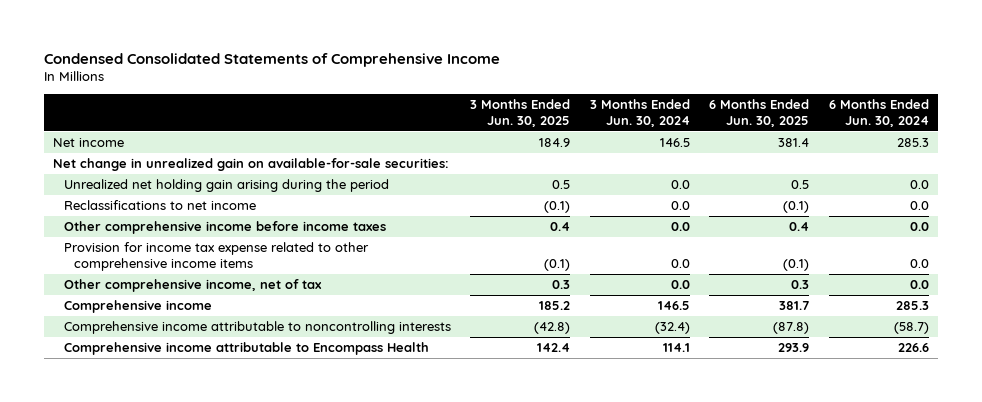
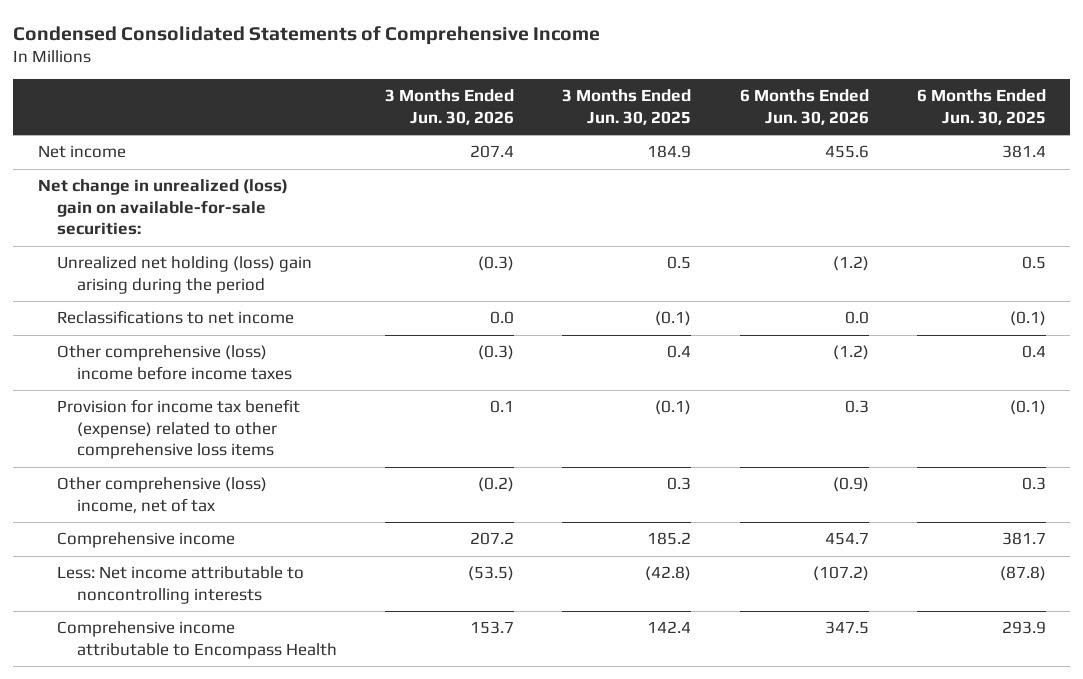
- | 3 Months Ended Jun. 30, 2025 | 3 Months Ended Jun. 30, 2024 | 6 Months Ended Jun. 30, 2025 | 6 Months Ended Jun. 30, 2024
+ | 3 Months Ended Jun. 30, 2026 | 3 Months Ended Jun. 30, 2025 | 6 Months Ended Jun. 30, 2026 | 6 Months Ended Jun. 30, 2025
- Net change in unrealized gain on available-for-sale securities:
- Unrealized net holding gain arising during the period | 0.5 | 0.0 | 0.5 | 0.0
+ Net change in unrealized (loss) gain on available-for-sale securities:
+ Unrealized net holding (loss) gain arising during the period | (0.3) | 0.5 | (1.2) | 0.5
- Other comprehensive income before income taxes | 0.4 | 0.0 | 0.4 | 0.0
- Provision for income tax expense related to other comprehensive income items | (0.1) | 0.0 | (0.1) | 0.0
- Other comprehensive income, net of tax | 0.3 | 0.0 | 0.3 | 0.0
+ Other comprehensive (loss) income before income taxes | (0.3) | 0.4 | (1.2) | 0.4
+ Provision for income tax benefit (expense) related to other comprehensive loss items | 0.1 | (0.1) | 0.3 | (0.1)
+ Other comprehensive (loss) income, net of tax | (0.2) | 0.3 | (0.9) | 0.3
- Comprehensive income attributable to noncontrolling interests | (42.8) | (32.4) | (87.8) | (58.7)
+ Less: Net income attributable to noncontrolling interests | (53.5) | (42.8) | (107.2) | (87.8)

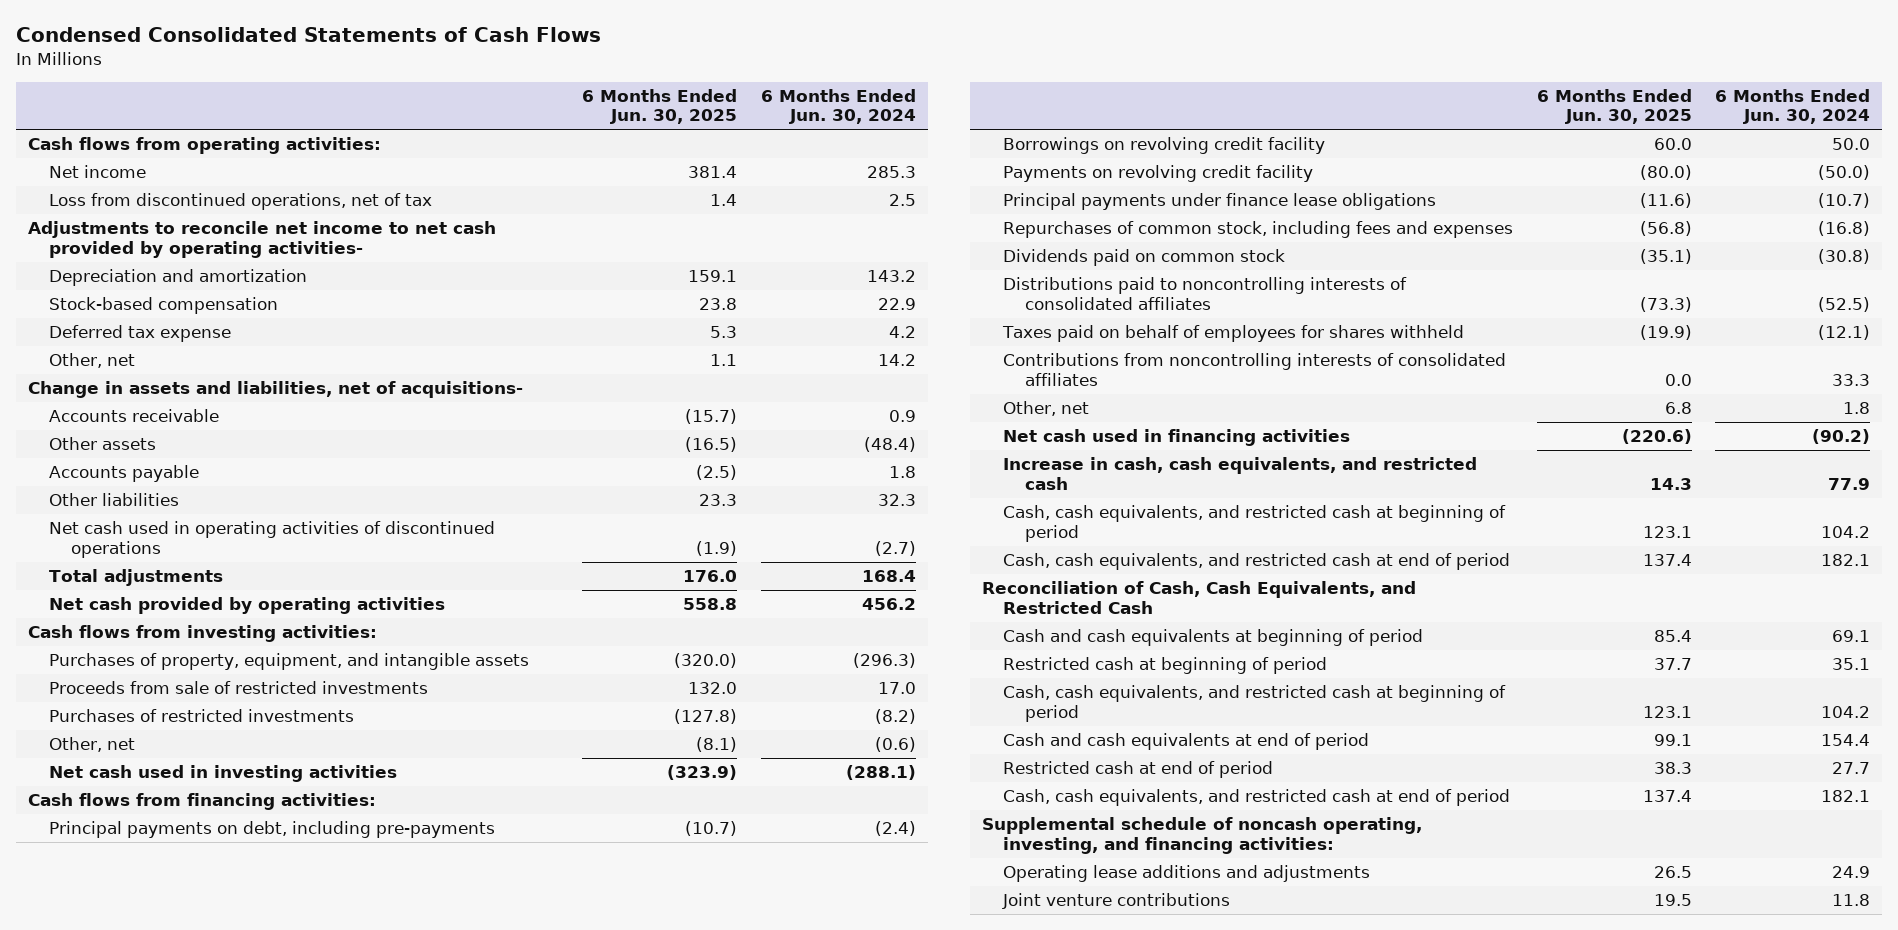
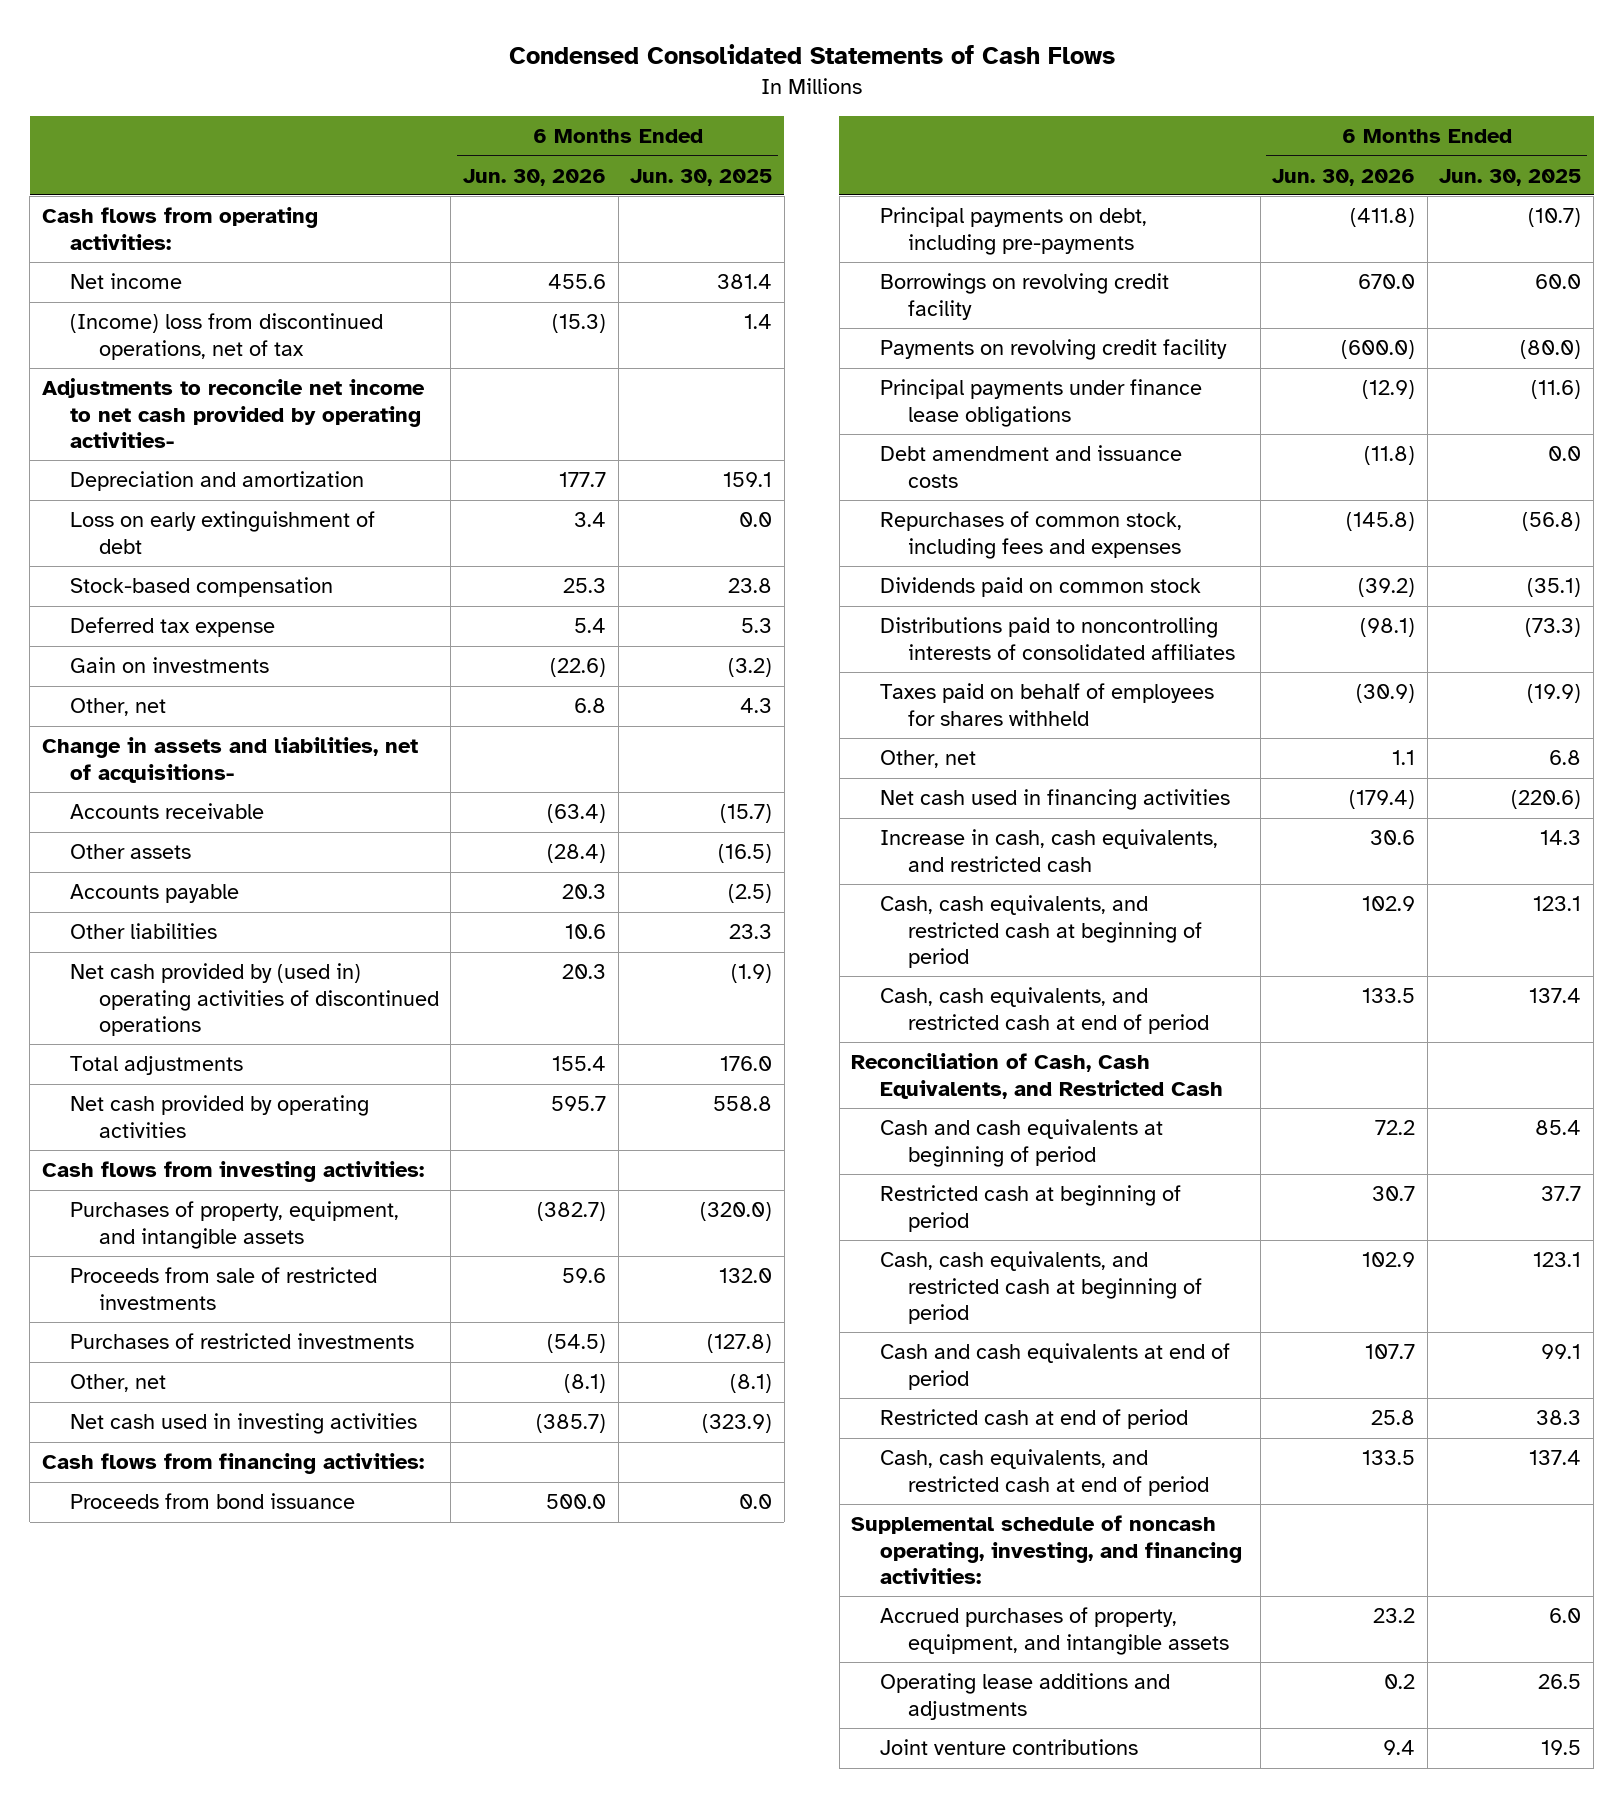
- | 6 Months Ended Jun. 30, 2025 | 6 Months Ended Jun. 30, 2024
+ | 6 Months Ended Jun. 30, 2026 | 6 Months Ended Jun. 30, 2025
- Loss from discontinued operations, net of tax | 1.4 | 2.5
+ (Income) loss from discontinued operations, net of tax | (15.3) | 1.4
+ Loss on early extinguishment of debt | 3.4 | 0.0
- Other, net | 1.1 | 14.2
+ Gain on investments | (22.6) | (3.2)
+ Other, net | 6.8 | 4.3
- Net cash used in operating activities of discontinued operations | (1.9) | (2.7)
+ Net cash provided by (used in) operating activities of discontinued operations | 20.3 | (1.9)
+ Proceeds from bond issuance | 500.0 | 0.0
+ Debt amendment and issuance costs | (11.8) | 0.0
- Contributions from noncontrolling interests of consolidated affiliates | 0.0 | 33.3
+ Accrued purchases of property, equipment, and intangible assets | 23.2 | 6.0

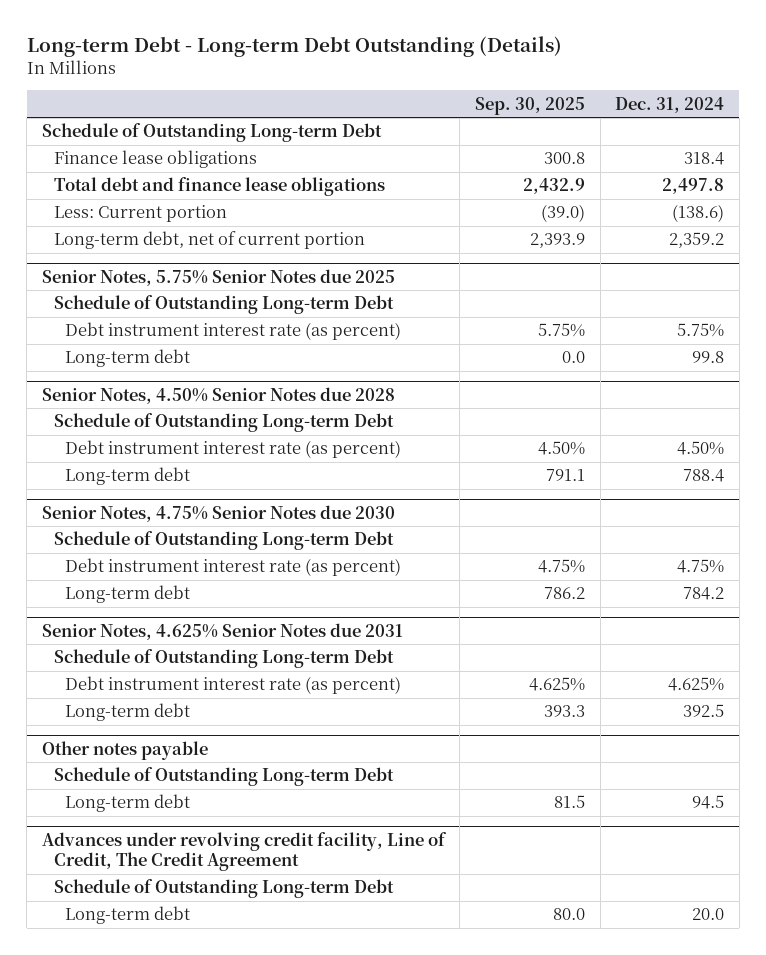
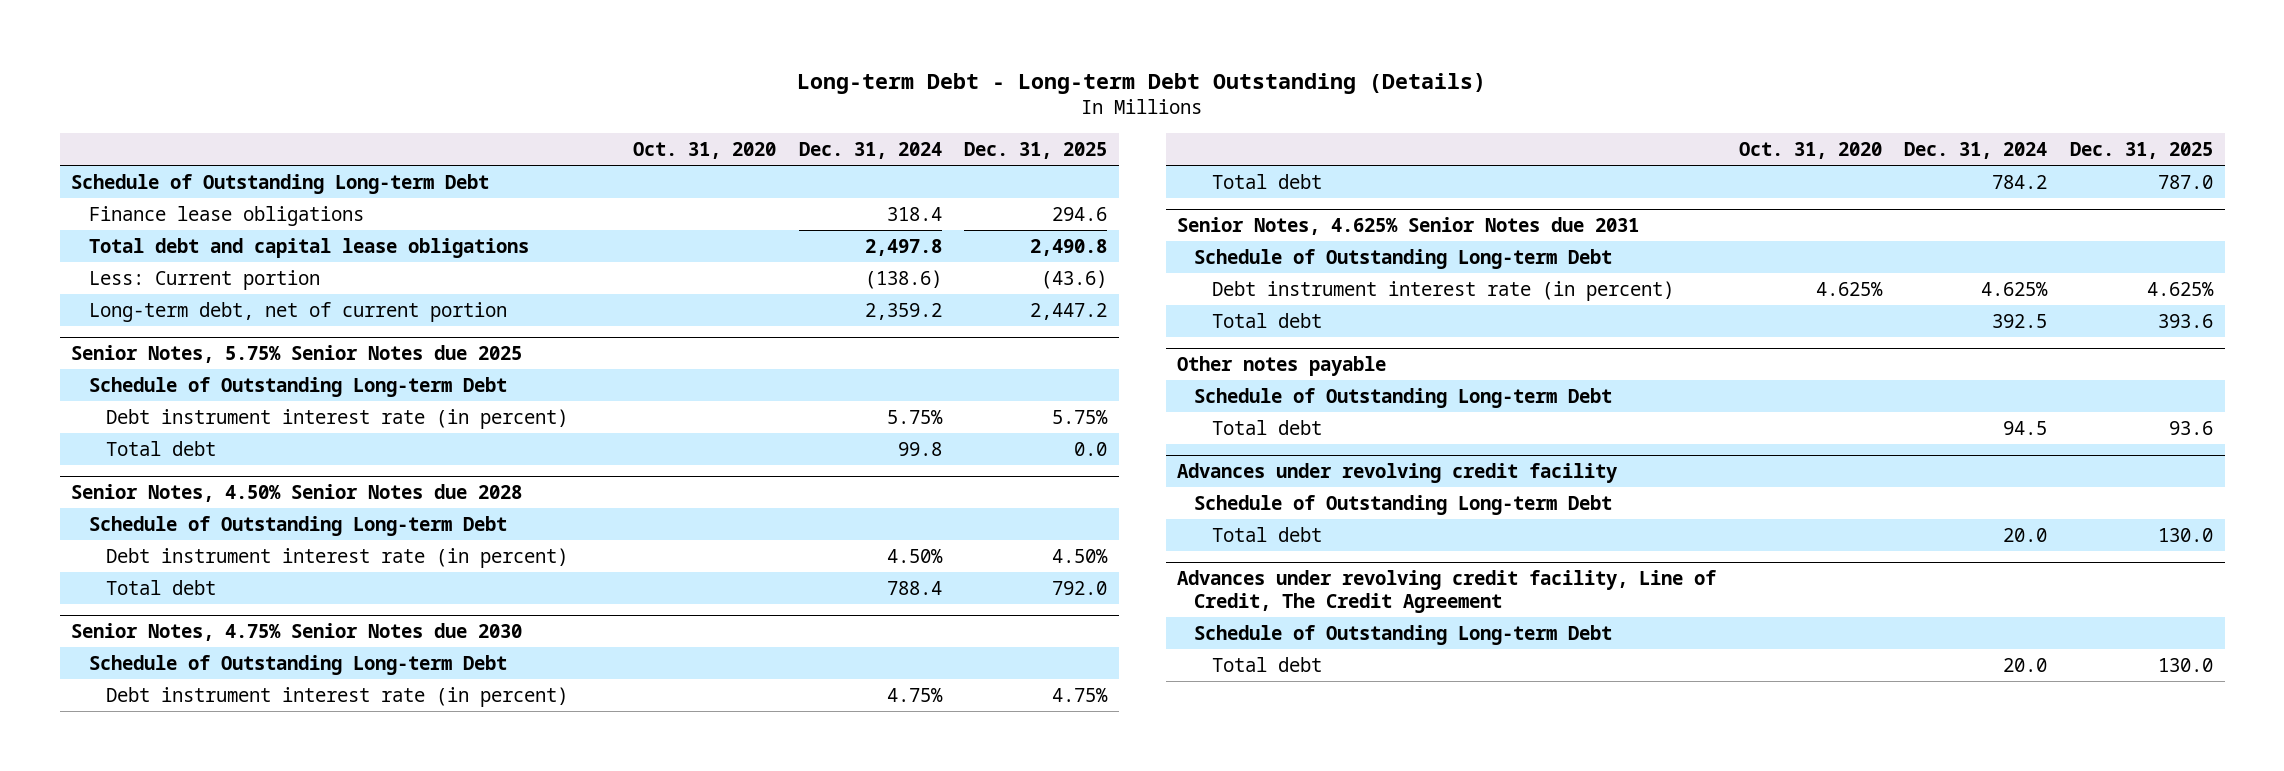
- | Sep. 30, 2025 | Dec. 31, 2024
+ | Oct. 31, 2020 | Dec. 31, 2024 | Dec. 31, 2025
- Total debt and finance lease obligations | 2,432.9 | 2,497.8
+ Total debt and capital lease obligations | | 2,497.8 | 2,490.8
@ Senior Notes, 5.75% Senior Notes due 2025
- Debt instrument interest rate (as percent) | 5.75% | 5.75%
- Long-term debt | 0.0 | 99.8
+ Debt instrument interest rate (in percent) | | 5.75% | 5.75%
+ Total debt | | 99.8 | 0.0
@ Senior Notes, 4.50% Senior Notes due 2028
- Debt instrument interest rate (as percent) | 4.50% | 4.50%
- Long-term debt | 791.1 | 788.4
+ Debt instrument interest rate (in percent) | | 4.50% | 4.50%
+ Total debt | | 788.4 | 792.0
@ Senior Notes, 4.75% Senior Notes due 2030
- Debt instrument interest rate (as percent) | 4.75% | 4.75%
- Long-term debt | 786.2 | 784.2
+ Debt instrument interest rate (in percent) | | 4.75% | 4.75%
+ Total debt | | 784.2 | 787.0
@ Senior Notes, 4.625% Senior Notes due 2031
- Debt instrument interest rate (as percent) | 4.625% | 4.625%
- Long-term debt | 393.3 | 392.5
+ Debt instrument interest rate (in percent) | 4.625% | 4.625% | 4.625%
+ Total debt | | 392.5 | 393.6
@ Other notes payable
- Long-term debt | 81.5 | 94.5
+ Total debt | | 94.5 | 93.6
+ Advances under revolving credit facility
+ Schedule of Outstanding Long-term Debt
+ Total debt | | 20.0 | 130.0
@ Advances under revolving credit facility, Line of Credit, The Credit Agreement
- Long-term debt | 80.0 | 20.0
+ Total debt | | 20.0 | 130.0

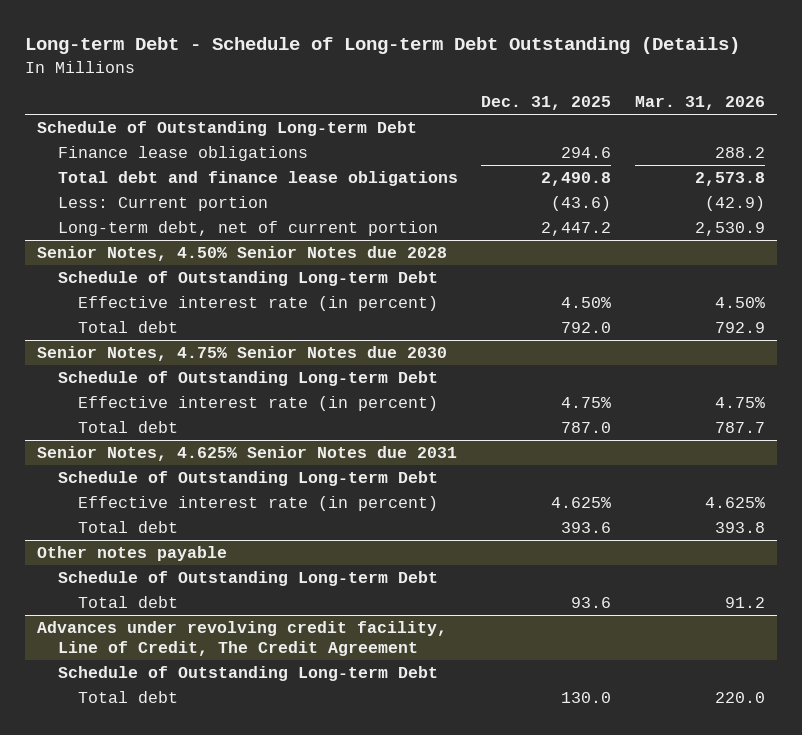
- Long-term Debt - Long-term Debt Outstanding (Details)
+ Long-term Debt - Schedule of Long-term Debt Outstanding (Details)
- | Oct. 31, 2020 | Dec. 31, 2024 | Dec. 31, 2025
+ | Dec. 31, 2025 | Mar. 31, 2026
- Total debt and capital lease obligations | | 2,497.8 | 2,490.8
+ Total debt and finance lease obligations | 2,490.8 | 2,573.8
- Senior Notes, 5.75% Senior Notes due 2025
- Schedule of Outstanding Long-term Debt
- Debt instrument interest rate (in percent) | | 5.75% | 5.75%
- Total debt | | 99.8 | 0.0
@ Senior Notes, 4.50% Senior Notes due 2028
- Debt instrument interest rate (in percent) | | 4.50% | 4.50%
+ Effective interest rate (in percent) | 4.50% | 4.50%
@ Senior Notes, 4.75% Senior Notes due 2030
- Debt instrument interest rate (in percent) | | 4.75% | 4.75%
+ Effective interest rate (in percent) | 4.75% | 4.75%
@ Senior Notes, 4.625% Senior Notes due 2031
- Debt instrument interest rate (in percent) | 4.625% | 4.625% | 4.625%
+ Effective interest rate (in percent) | 4.625% | 4.625%
- Advances under revolving credit facility
- Schedule of Outstanding Long-term Debt
- Total debt | | 20.0 | 130.0

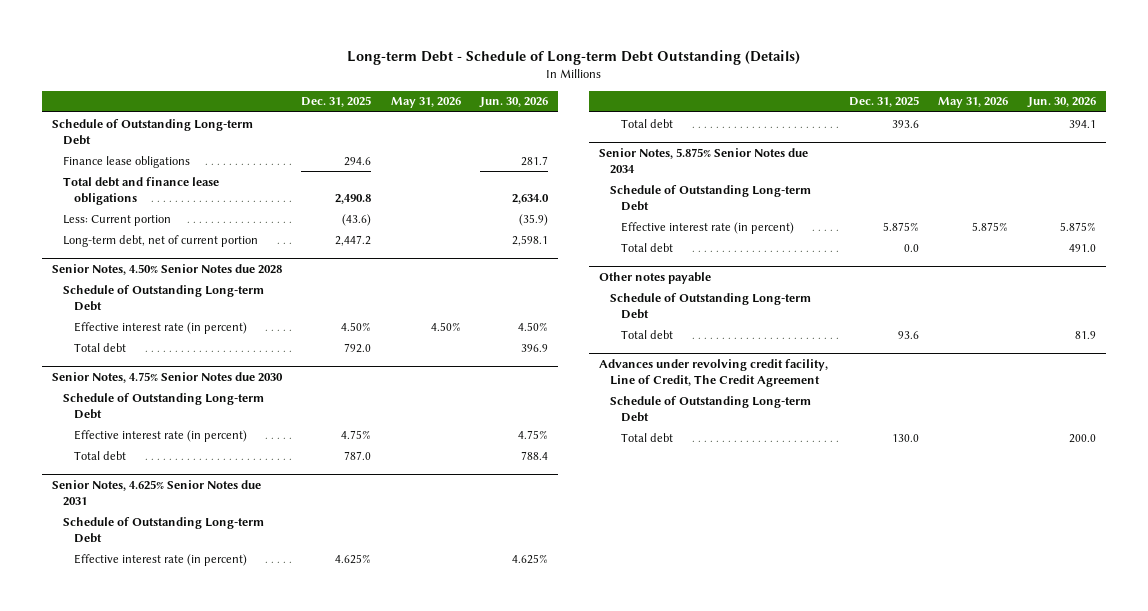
- | Dec. 31, 2025 | Mar. 31, 2026
+ | Dec. 31, 2025 | May 31, 2026 | Jun. 30, 2026
+ Senior Notes, 5.875% Senior Notes due 2034
+ Schedule of Outstanding Long-term Debt
+ Effective interest rate (in percent) | 5.875% | 5.875% | 5.875%
+ Total debt | 0.0 | | 491.0

